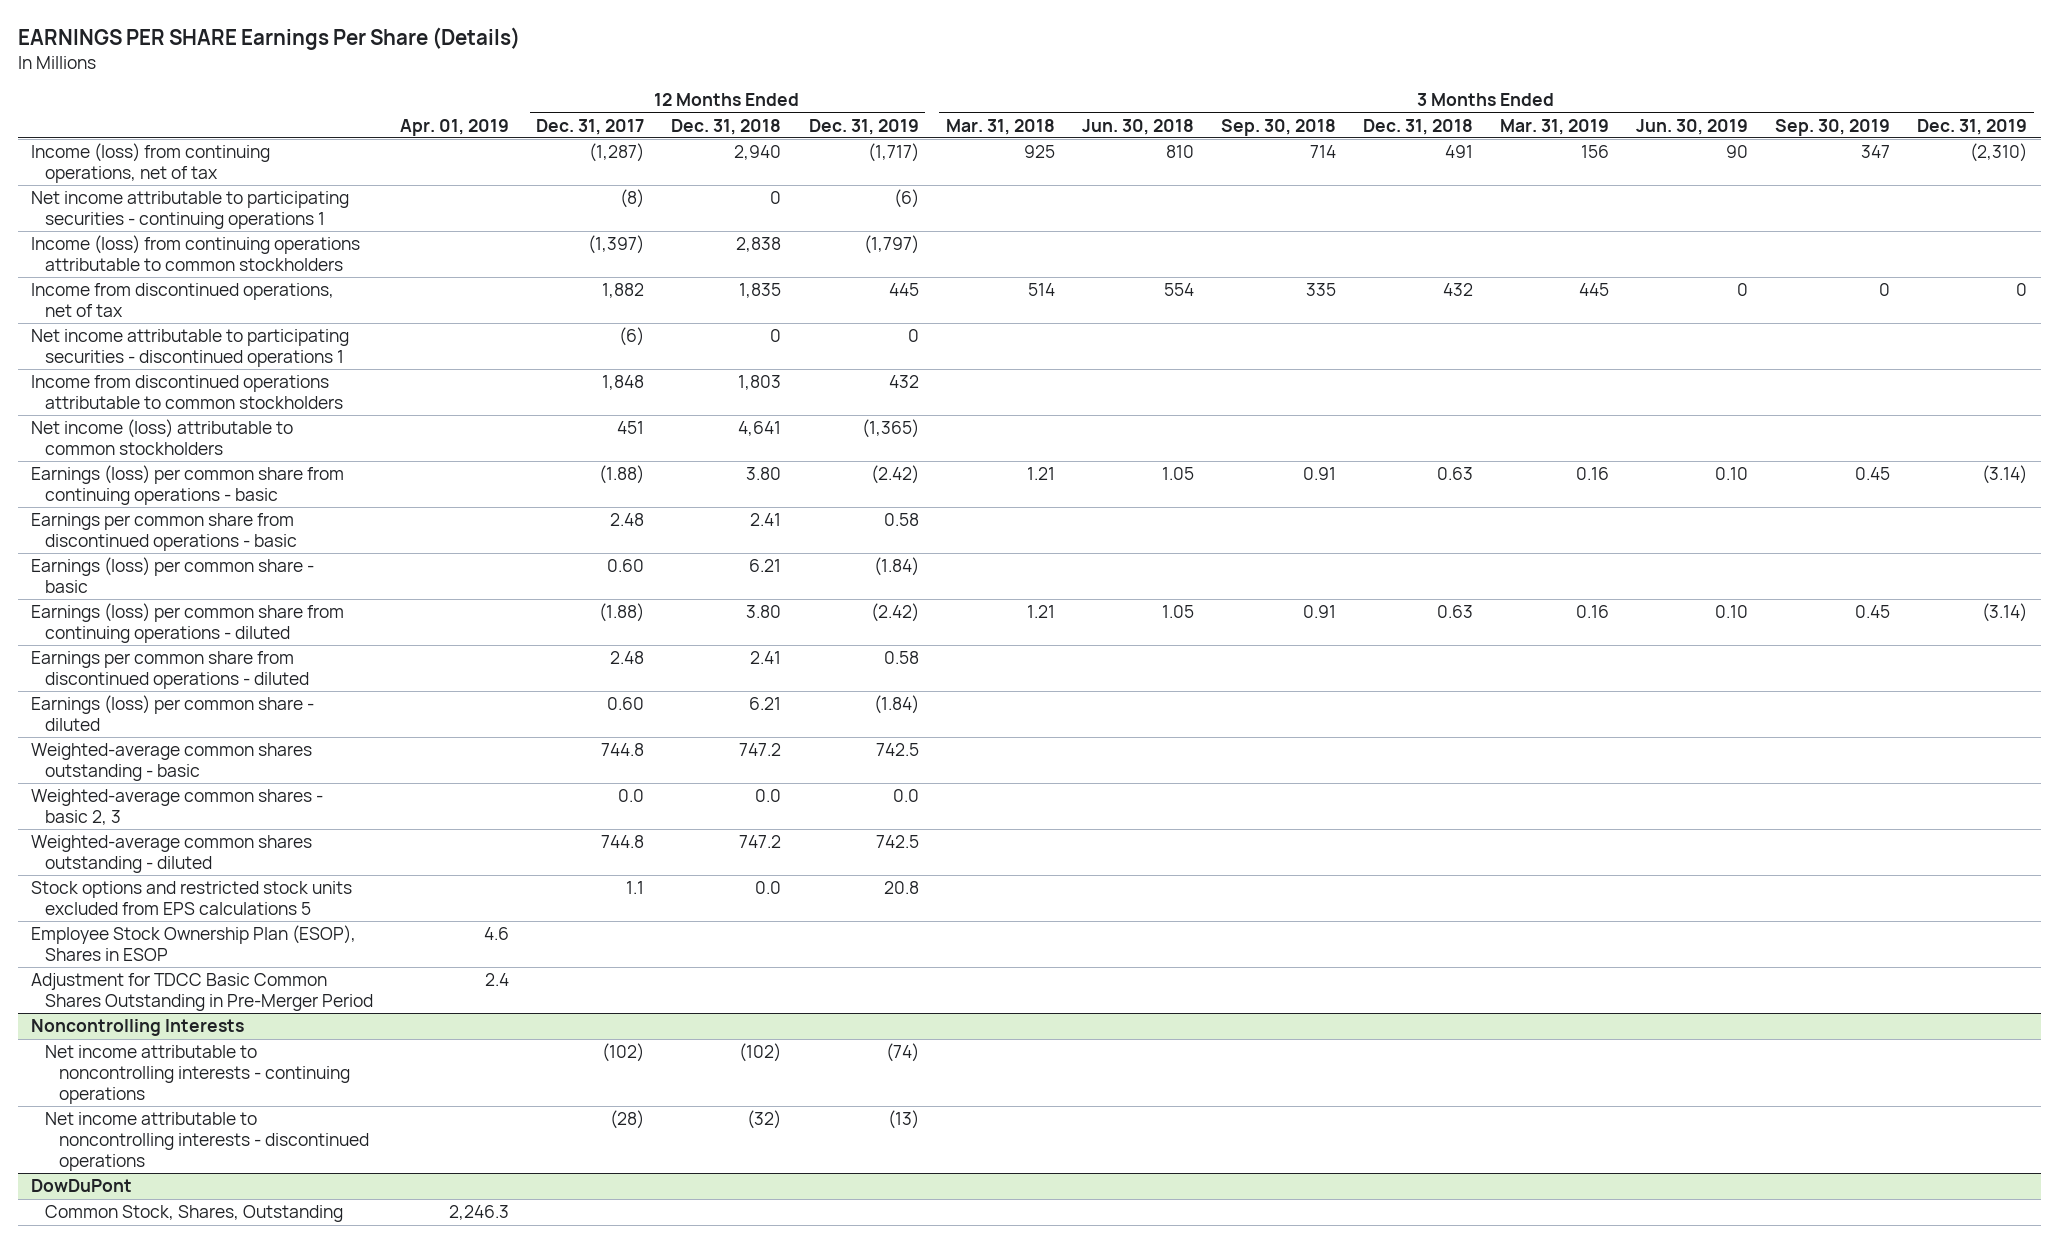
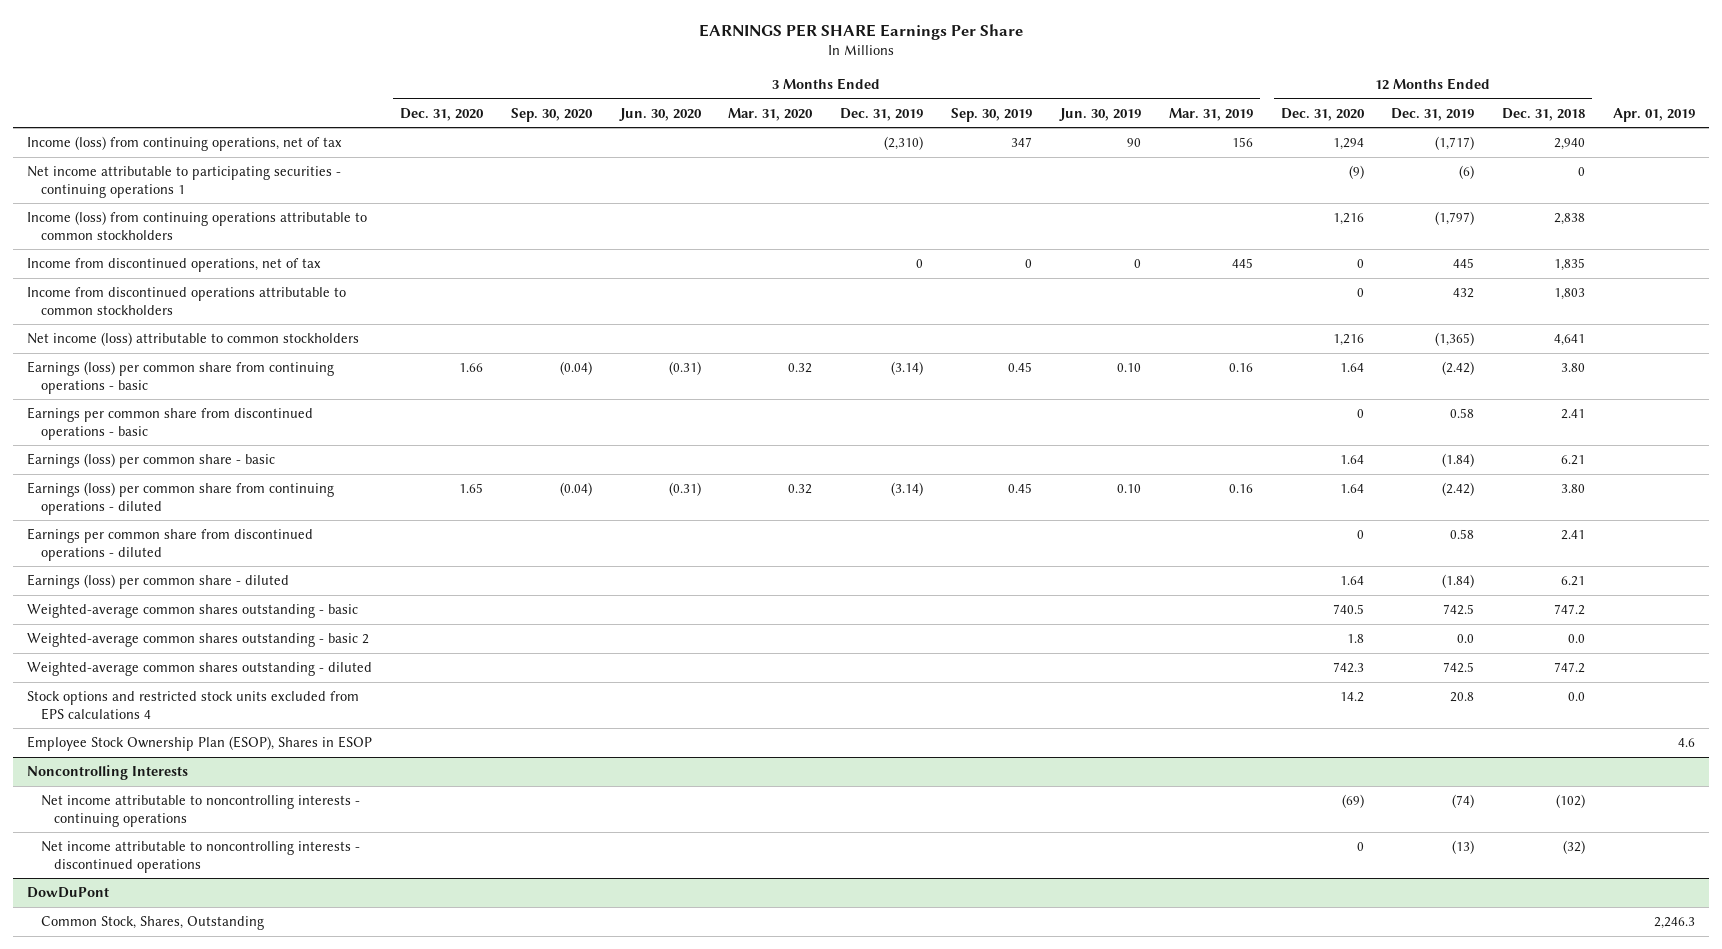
- EARNINGS PER SHARE Earnings Per Share (Details)
+ EARNINGS PER SHARE Earnings Per Share
- | Apr. 01, 2019 | 12 Months Ended Dec. 31, 2017 | 12 Months Ended Dec. 31, 2018 | 12 Months Ended Dec. 31, 2019 | 3 Months Ended Mar. 31, 2018 | 3 Months Ended Jun. 30, 2018 | 3 Months Ended Sep. 30, 2018 | 3 Months Ended Dec. 31, 2018 | 3 Months Ended Mar. 31, 2019 | 3 Months Ended Jun. 30, 2019 | 3 Months Ended Sep. 30, 2019 | 3 Months Ended Dec. 31, 2019
+ | 3 Months Ended Dec. 31, 2020 | 3 Months Ended Sep. 30, 2020 | 3 Months Ended Jun. 30, 2020 | 3 Months Ended Mar. 31, 2020 | 3 Months Ended Dec. 31, 2019 | 3 Months Ended Sep. 30, 2019 | 3 Months Ended Jun. 30, 2019 | 3 Months Ended Mar. 31, 2019 | 12 Months Ended Dec. 31, 2020 | 12 Months Ended Dec. 31, 2019 | 12 Months Ended Dec. 31, 2018 | Apr. 01, 2019
- Net income attributable to participating securities - discontinued operations 1 | | (6) | 0 | 0 | | | | | | | |
- Weighted-average common shares - basic 2, 3 | | 0.0 | 0.0 | 0.0 | | | | | | | |
+ Weighted-average common shares outstanding - basic 2 | | | | | | | | | 1.8 | 0.0 | 0.0 |
- Stock options and restricted stock units excluded from EPS calculations 5 | | 1.1 | 0.0 | 20.8 | | | | | | | |
+ Stock options and restricted stock units excluded from EPS calculations 4 | | | | | | | | | 14.2 | 20.8 | 0.0 |
- Adjustment for TDCC Basic Common Shares Outstanding in Pre-Merger Period | 2.4 | | | | | | | | | | |

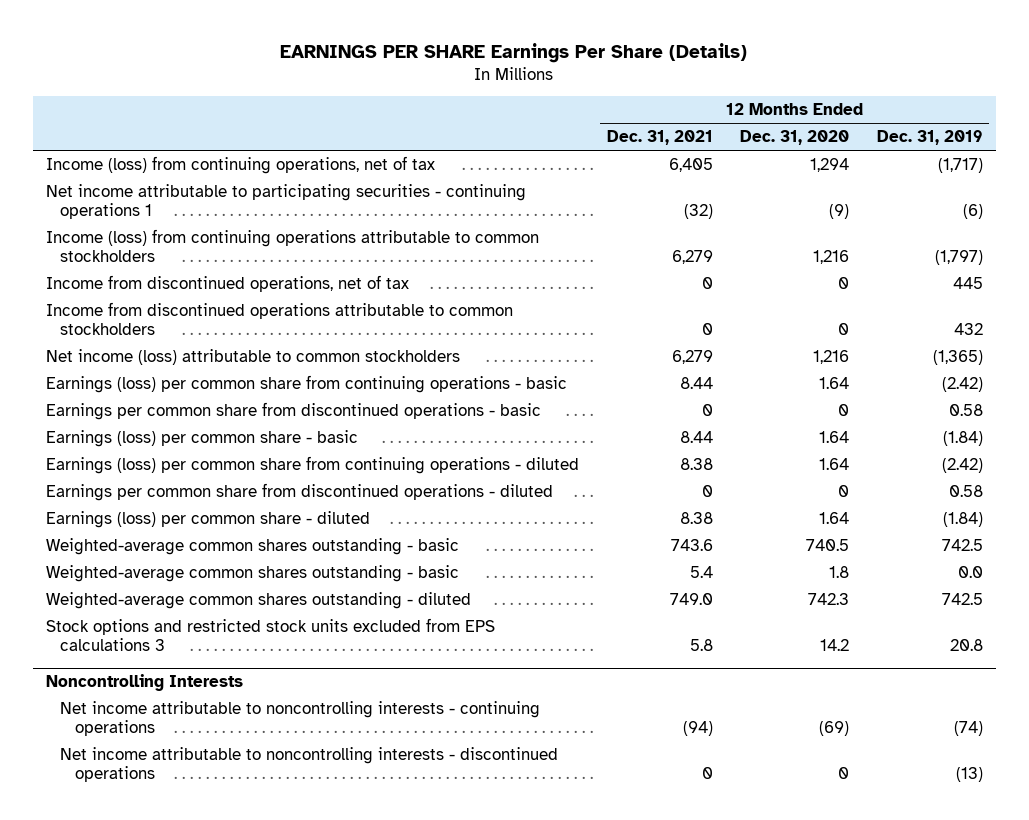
- EARNINGS PER SHARE Earnings Per Share
+ EARNINGS PER SHARE Earnings Per Share (Details)
- | 3 Months Ended Dec. 31, 2020 | 3 Months Ended Sep. 30, 2020 | 3 Months Ended Jun. 30, 2020 | 3 Months Ended Mar. 31, 2020 | 3 Months Ended Dec. 31, 2019 | 3 Months Ended Sep. 30, 2019 | 3 Months Ended Jun. 30, 2019 | 3 Months Ended Mar. 31, 2019 | 12 Months Ended Dec. 31, 2020 | 12 Months Ended Dec. 31, 2019 | 12 Months Ended Dec. 31, 2018 | Apr. 01, 2019
+ | 12 Months Ended Dec. 31, 2021 | 12 Months Ended Dec. 31, 2020 | 12 Months Ended Dec. 31, 2019
- Weighted-average common shares outstanding - basic 2 | | | | | | | | | 1.8 | 0.0 | 0.0 |
+ Weighted-average common shares outstanding - basic | 5.4 | 1.8 | 0.0
- Stock options and restricted stock units excluded from EPS calculations 4 | | | | | | | | | 14.2 | 20.8 | 0.0 |
- Employee Stock Ownership Plan (ESOP), Shares in ESOP | | | | | | | | | | | | 4.6
+ Stock options and restricted stock units excluded from EPS calculations 3 | 5.8 | 14.2 | 20.8
- DowDuPont
- Common Stock, Shares, Outstanding | | | | | | | | | | | | 2,246.3

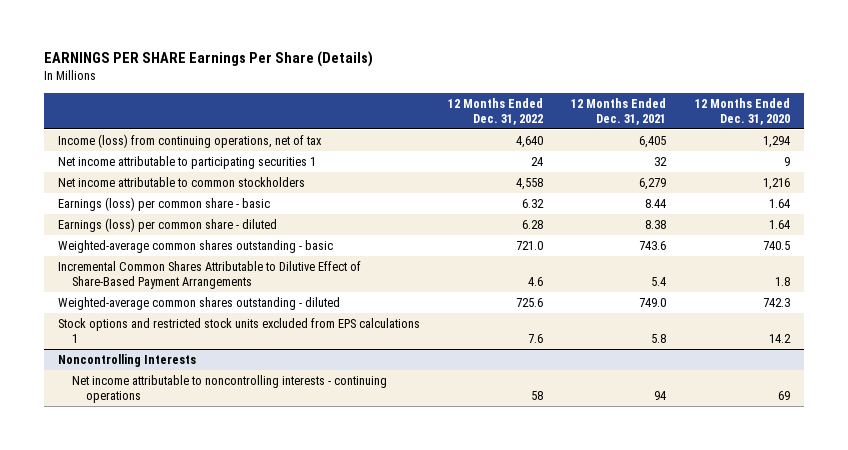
- | 12 Months Ended Dec. 31, 2021 | 12 Months Ended Dec. 31, 2020 | 12 Months Ended Dec. 31, 2019
+ | 12 Months Ended Dec. 31, 2022 | 12 Months Ended Dec. 31, 2021 | 12 Months Ended Dec. 31, 2020
- Net income attributable to participating securities - continuing operations 1 | (32) | (9) | (6)
- Income (loss) from continuing operations attributable to common stockholders | 6,279 | 1,216 | (1,797)
- Income from discontinued operations, net of tax | 0 | 0 | 445
- Income from discontinued operations attributable to common stockholders | 0 | 0 | 432
- Net income (loss) attributable to common stockholders | 6,279 | 1,216 | (1,365)
- Earnings (loss) per common share from continuing operations - basic | 8.44 | 1.64 | (2.42)
- Earnings per common share from discontinued operations - basic | 0 | 0 | 0.58
+ Net income attributable to participating securities 1 | 24 | 32 | 9
+ Net income attributable to common stockholders | 4,558 | 6,279 | 1,216
- Earnings (loss) per common share from continuing operations - diluted | 8.38 | 1.64 | (2.42)
- Earnings per common share from discontinued operations - diluted | 0 | 0 | 0.58
- Weighted-average common shares outstanding - basic | 5.4 | 1.8 | 0.0
+ Incremental Common Shares Attributable to Dilutive Effect of Share-Based Payment Arrangements | 4.6 | 5.4 | 1.8
- Stock options and restricted stock units excluded from EPS calculations 3 | 5.8 | 14.2 | 20.8
+ Stock options and restricted stock units excluded from EPS calculations 1 | 7.6 | 5.8 | 14.2
@ Noncontrolling Interests
- Net income attributable to noncontrolling interests - continuing operations | (94) | (69) | (74)
- Net income attributable to noncontrolling interests - discontinued operations | 0 | 0 | (13)
+ Net income attributable to noncontrolling interests - continuing operations | 58 | 94 | 69

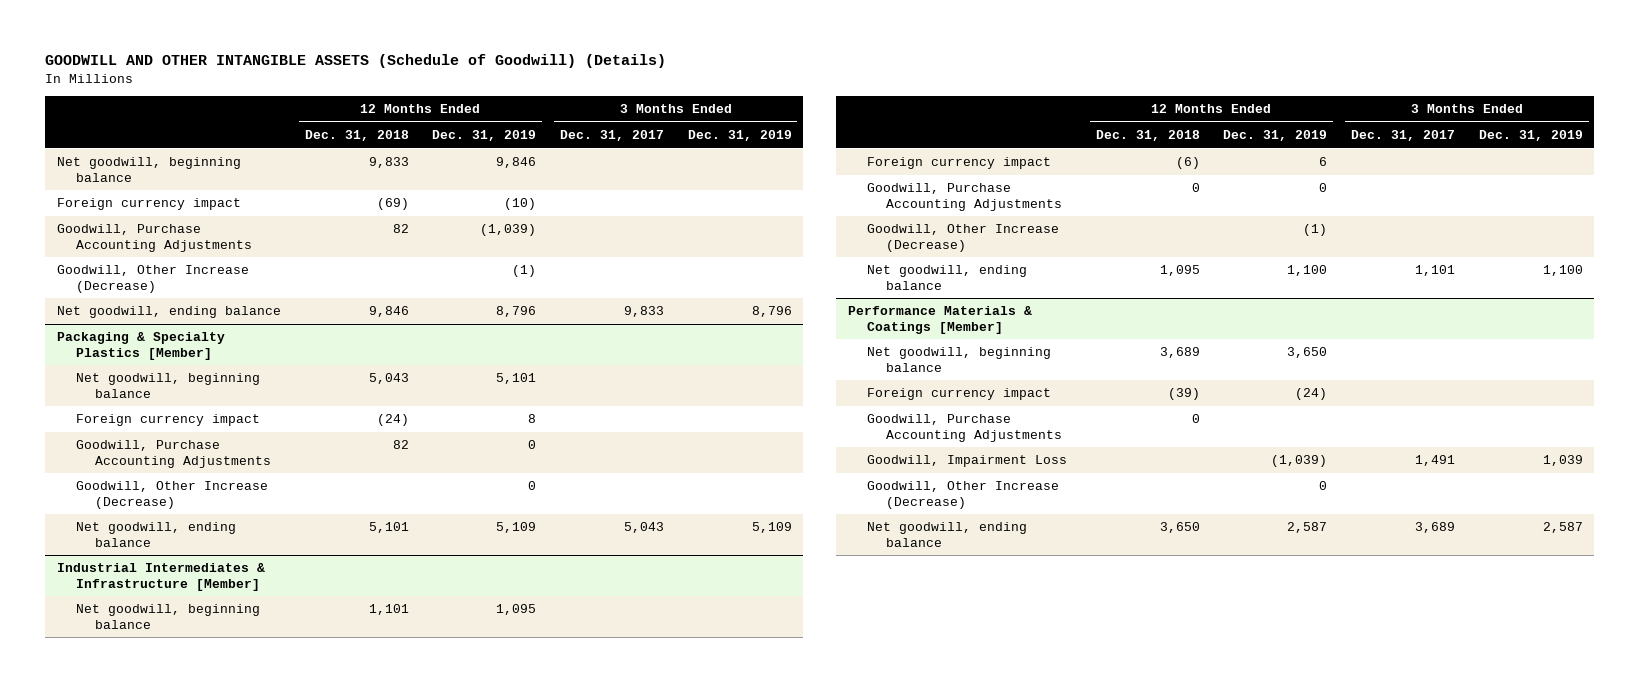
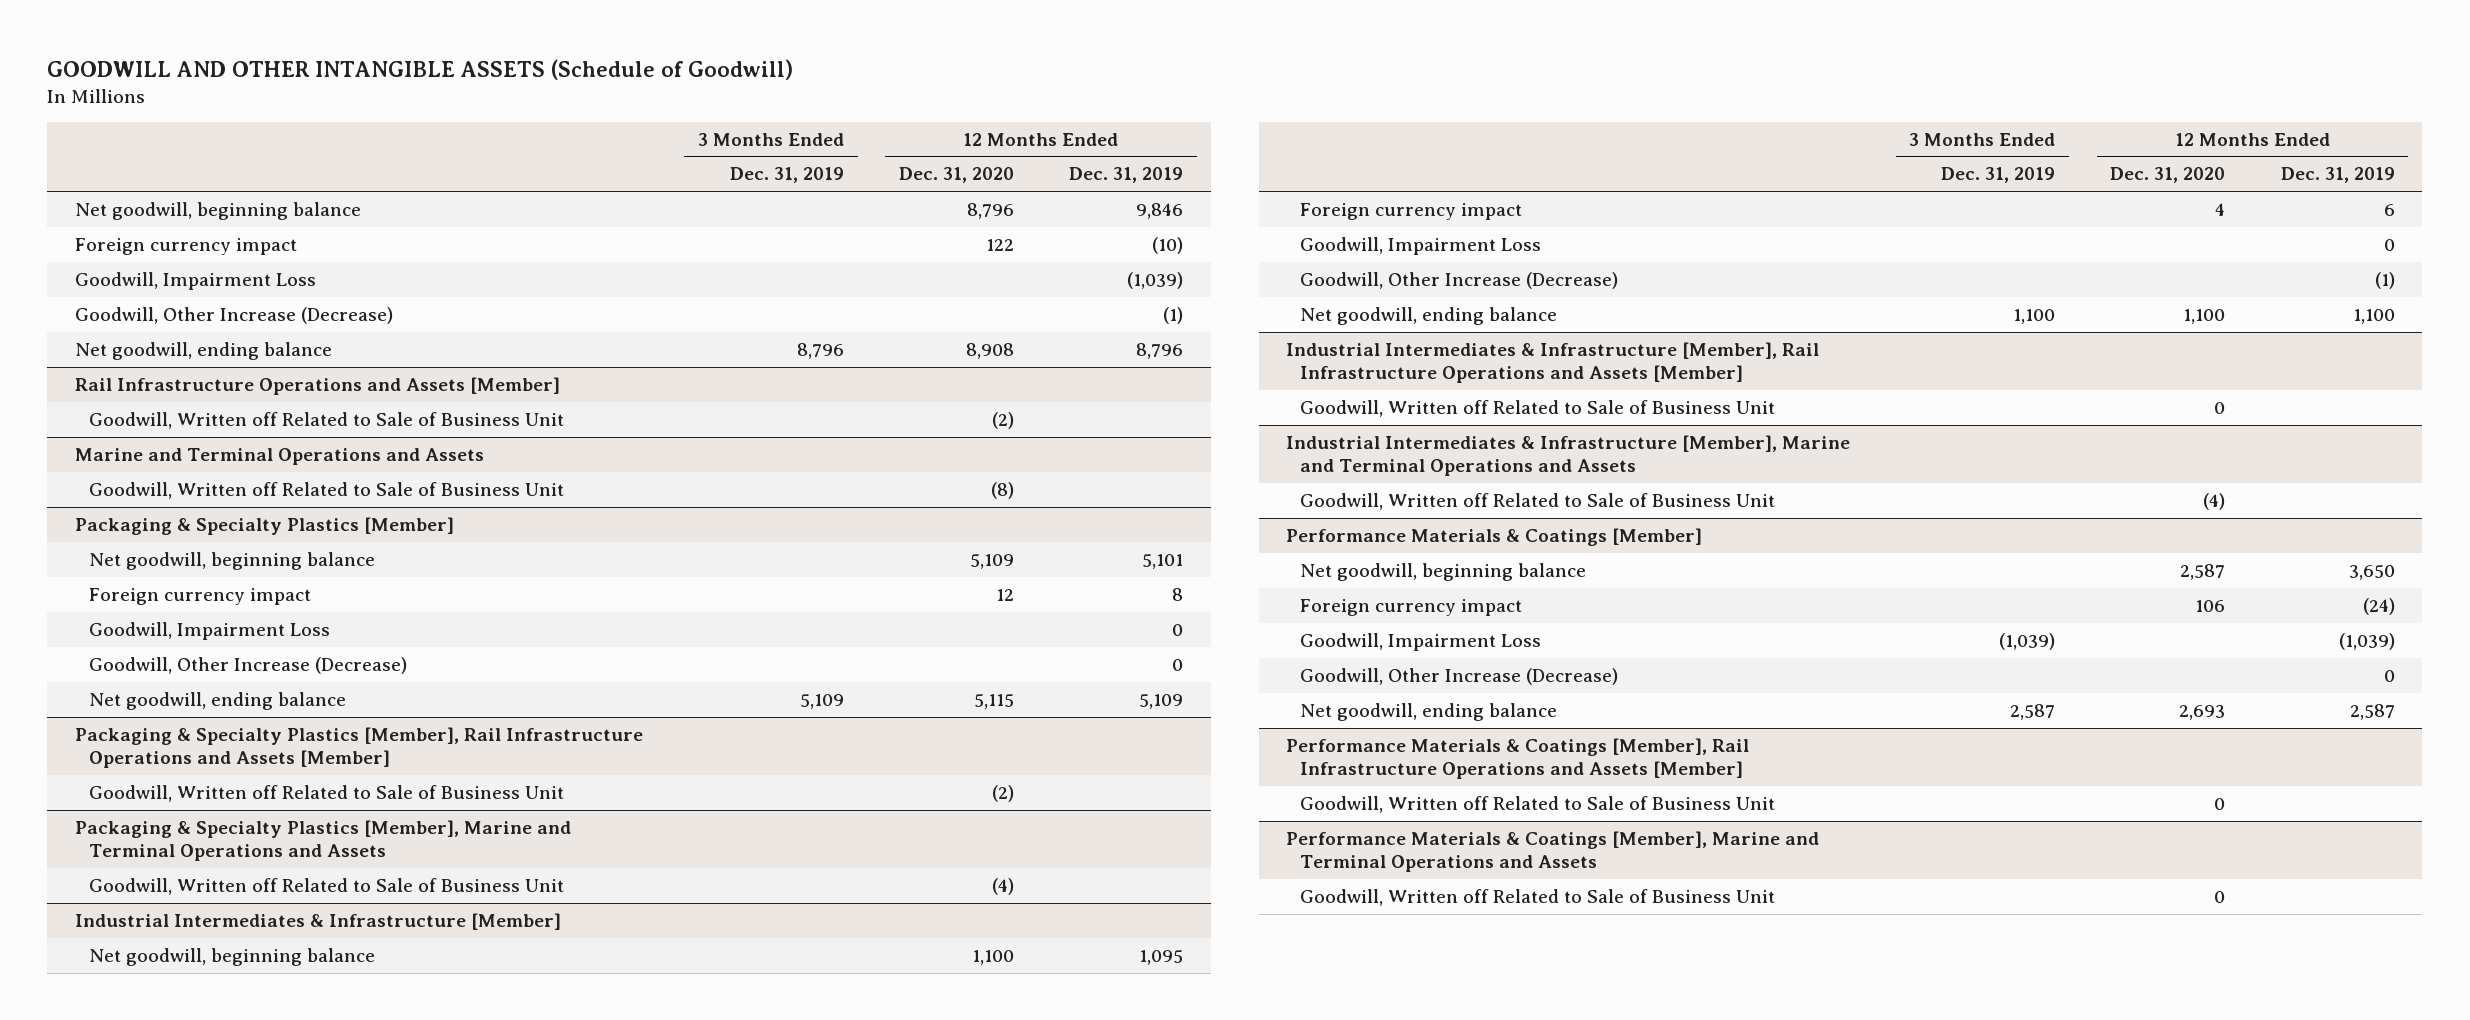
- GOODWILL AND OTHER INTANGIBLE ASSETS (Schedule of Goodwill) (Details)
+ GOODWILL AND OTHER INTANGIBLE ASSETS (Schedule of Goodwill)
- | 12 Months Ended Dec. 31, 2018 | 12 Months Ended Dec. 31, 2019 | 3 Months Ended Dec. 31, 2017 | 3 Months Ended Dec. 31, 2019
+ | 3 Months Ended Dec. 31, 2019 | 12 Months Ended Dec. 31, 2020 | 12 Months Ended Dec. 31, 2019
- Goodwill, Purchase Accounting Adjustments | 82 | (1,039) | |
+ Goodwill, Impairment Loss | | | (1,039)
+ Rail Infrastructure Operations and Assets [Member]
+ Goodwill, Written off Related to Sale of Business Unit | | (2) |
+ Marine and Terminal Operations and Assets
+ Goodwill, Written off Related to Sale of Business Unit | | (8) |
@ Packaging & Specialty Plastics [Member]
- Goodwill, Purchase Accounting Adjustments | 82 | 0 | |
+ Goodwill, Impairment Loss | | | 0
+ Packaging & Specialty Plastics [Member], Rail Infrastructure Operations and Assets [Member]
+ Goodwill, Written off Related to Sale of Business Unit | | (2) |
+ Packaging & Specialty Plastics [Member], Marine and Terminal Operations and Assets
+ Goodwill, Written off Related to Sale of Business Unit | | (4) |
@ Industrial Intermediates & Infrastructure [Member]
- Goodwill, Purchase Accounting Adjustments | 0 | 0 | |
+ Goodwill, Impairment Loss | | | 0
+ Industrial Intermediates & Infrastructure [Member], Rail Infrastructure Operations and Assets [Member]
+ Goodwill, Written off Related to Sale of Business Unit | | 0 |
+ Industrial Intermediates & Infrastructure [Member], Marine and Terminal Operations and Assets
+ Goodwill, Written off Related to Sale of Business Unit | | (4) |
@ Performance Materials & Coatings [Member]
- Goodwill, Purchase Accounting Adjustments | 0 | | |
- Goodwill, Impairment Loss | | (1,039) | 1,491 | 1,039
+ Goodwill, Impairment Loss | (1,039) | | (1,039)
+ Performance Materials & Coatings [Member], Rail Infrastructure Operations and Assets [Member]
+ Goodwill, Written off Related to Sale of Business Unit | | 0 |
+ Performance Materials & Coatings [Member], Marine and Terminal Operations and Assets
+ Goodwill, Written off Related to Sale of Business Unit | | 0 |

